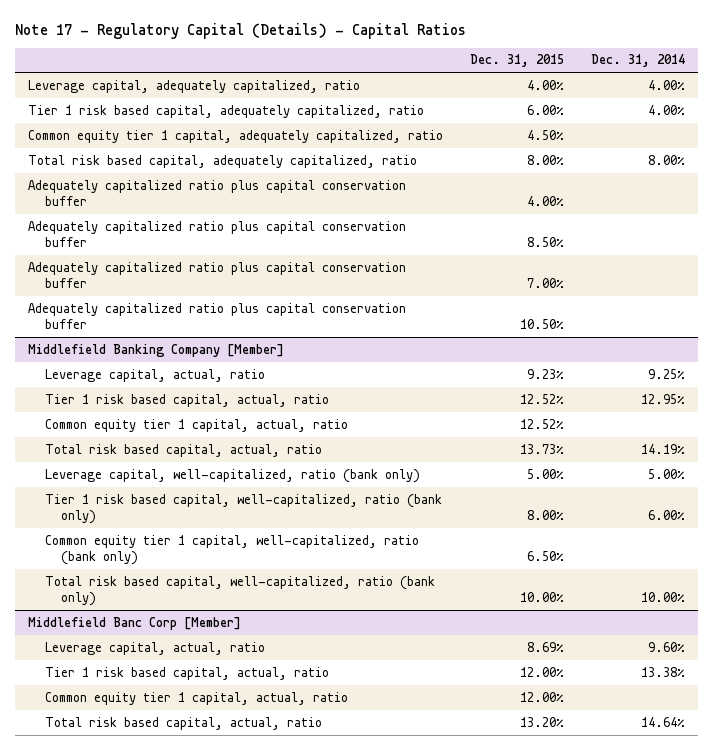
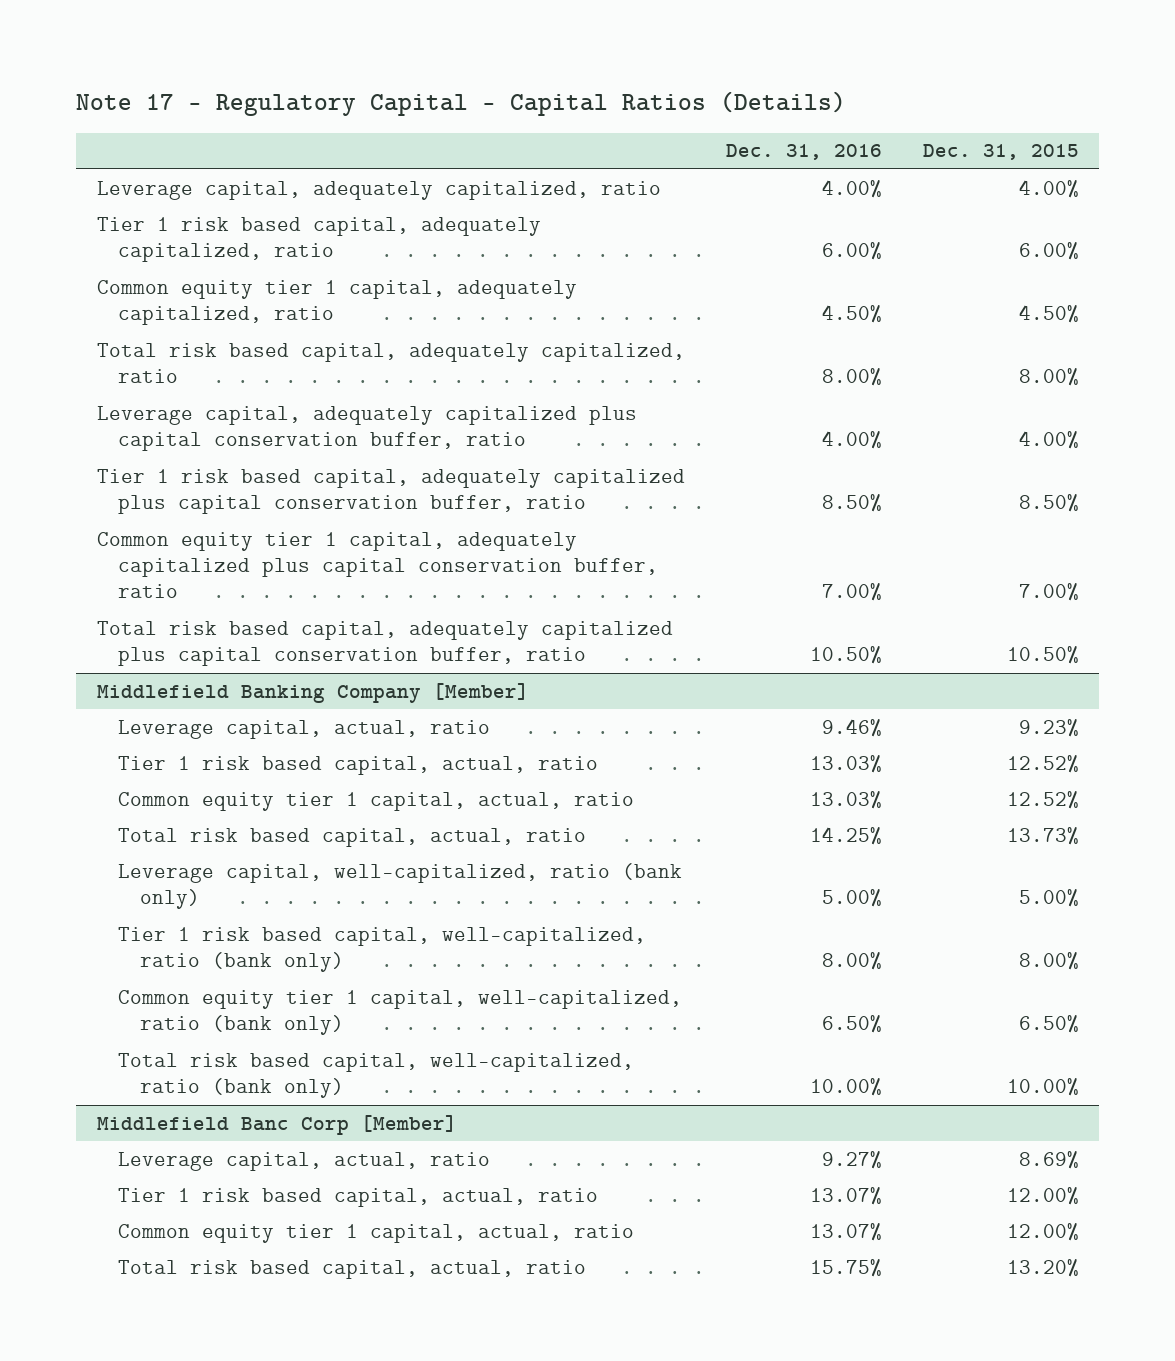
- Note 17 - Regulatory Capital (Details) - Capital Ratios
+ Note 17 - Regulatory Capital - Capital Ratios (Details)
- | Dec. 31, 2015 | Dec. 31, 2014
+ | Dec. 31, 2016 | Dec. 31, 2015
- Adequately capitalized ratio plus capital conservation buffer | 4.00% |
- Adequately capitalized ratio plus capital conservation buffer | 8.50% |
- Adequately capitalized ratio plus capital conservation buffer | 7.00% |
- Adequately capitalized ratio plus capital conservation buffer | 10.50% |
+ Leverage capital, adequately capitalized plus capital conservation buffer, ratio | 4.00% | 4.00%
+ Tier 1 risk based capital, adequately capitalized plus capital conservation buffer, ratio | 8.50% | 8.50%
+ Common equity tier 1 capital, adequately capitalized plus capital conservation buffer, ratio | 7.00% | 7.00%
+ Total risk based capital, adequately capitalized plus capital conservation buffer, ratio | 10.50% | 10.50%

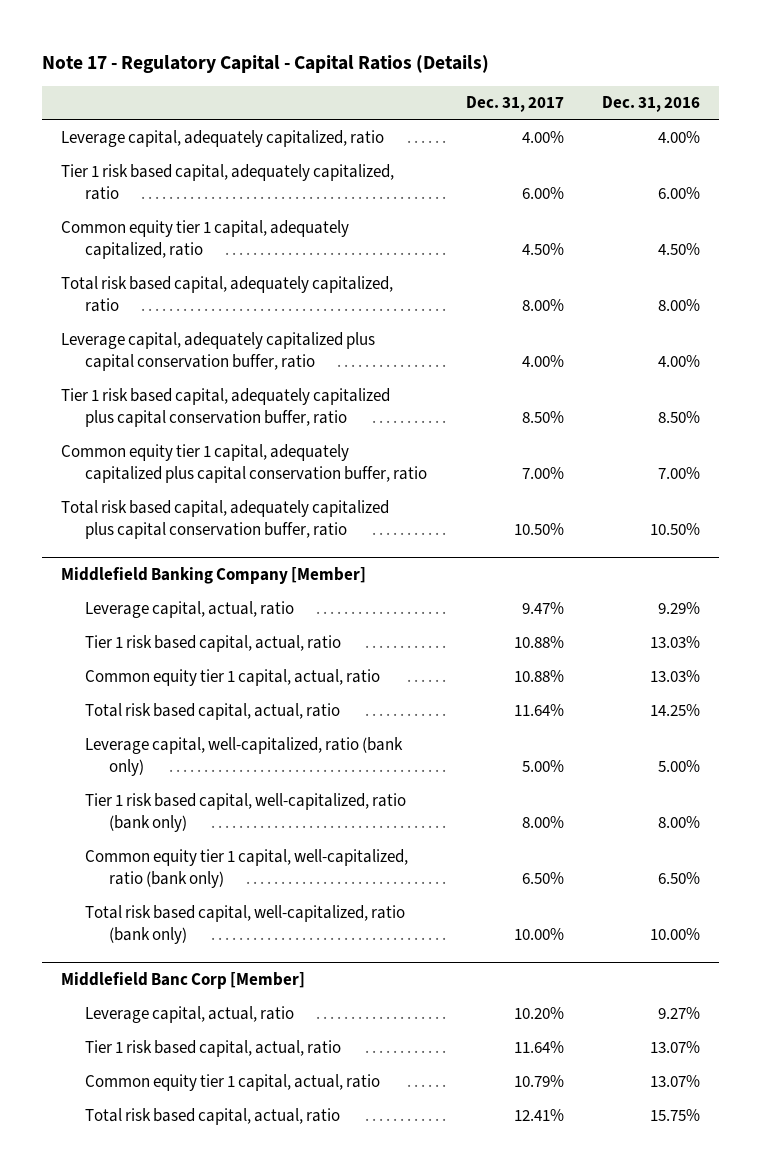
- | Dec. 31, 2016 | Dec. 31, 2015
+ | Dec. 31, 2017 | Dec. 31, 2016
@ Middlefield Banking Company [Member]
- Leverage capital, actual, ratio | 9.46% | 9.23%
+ Leverage capital, actual, ratio | 9.47% | 9.29%

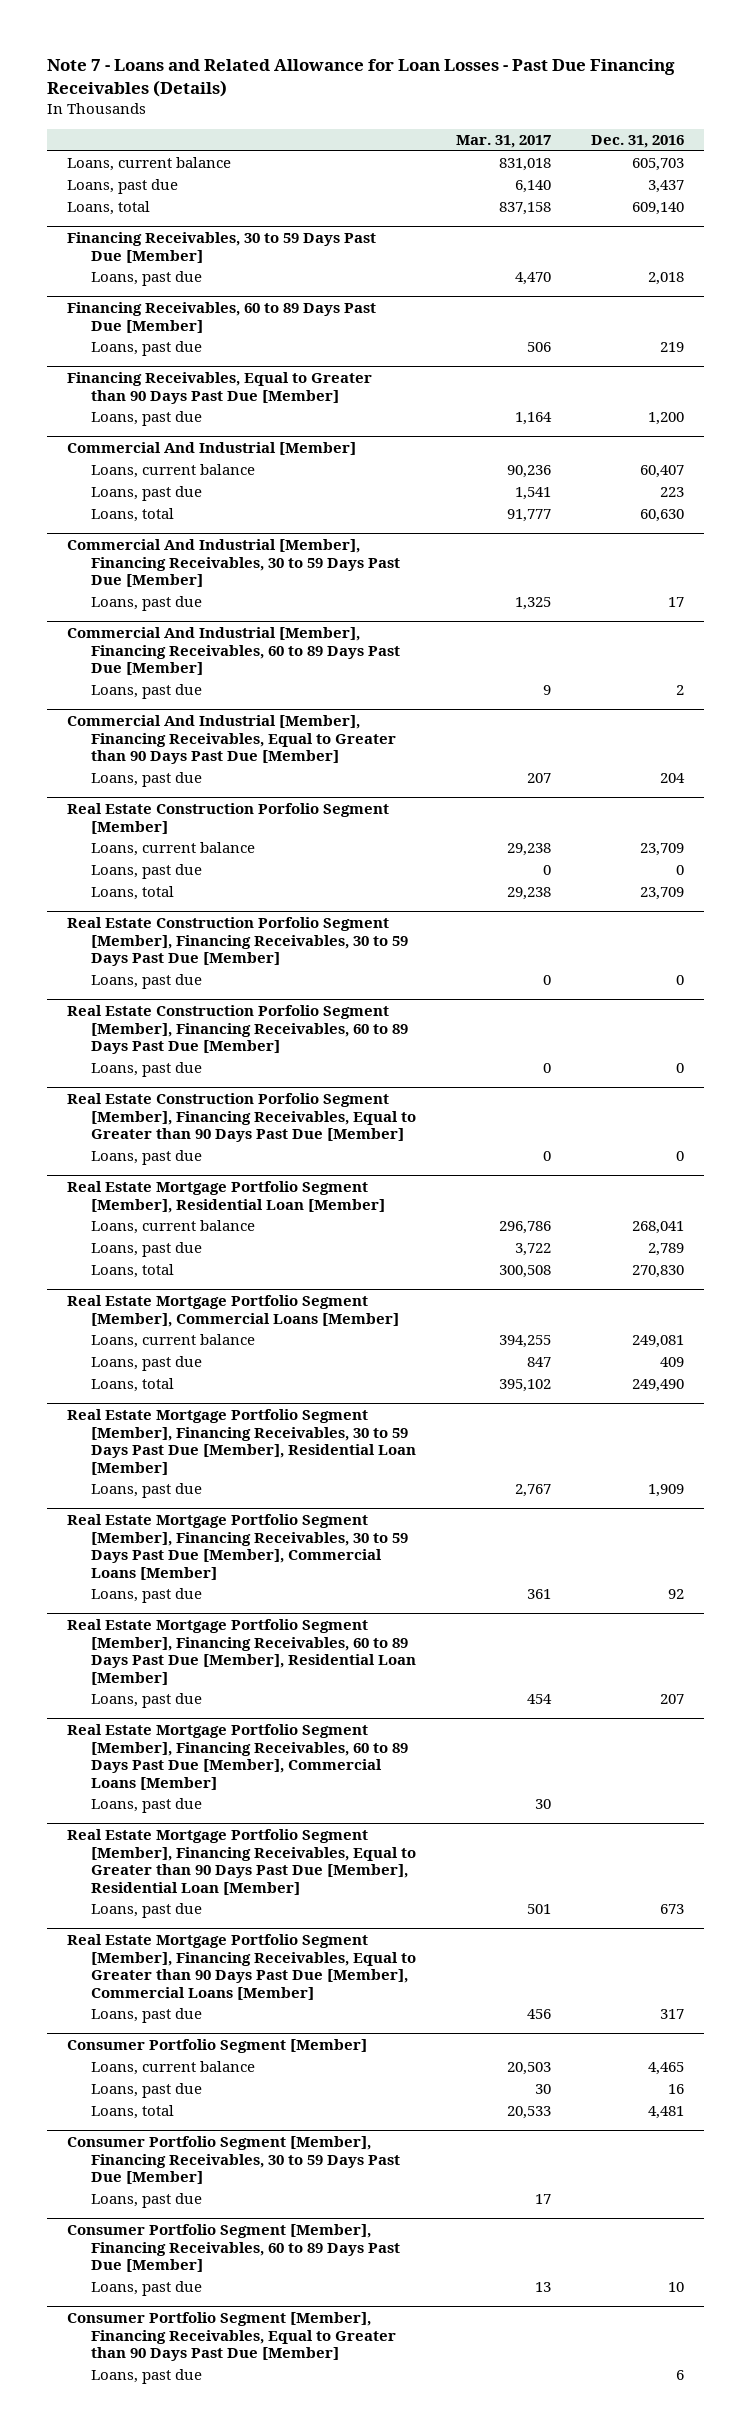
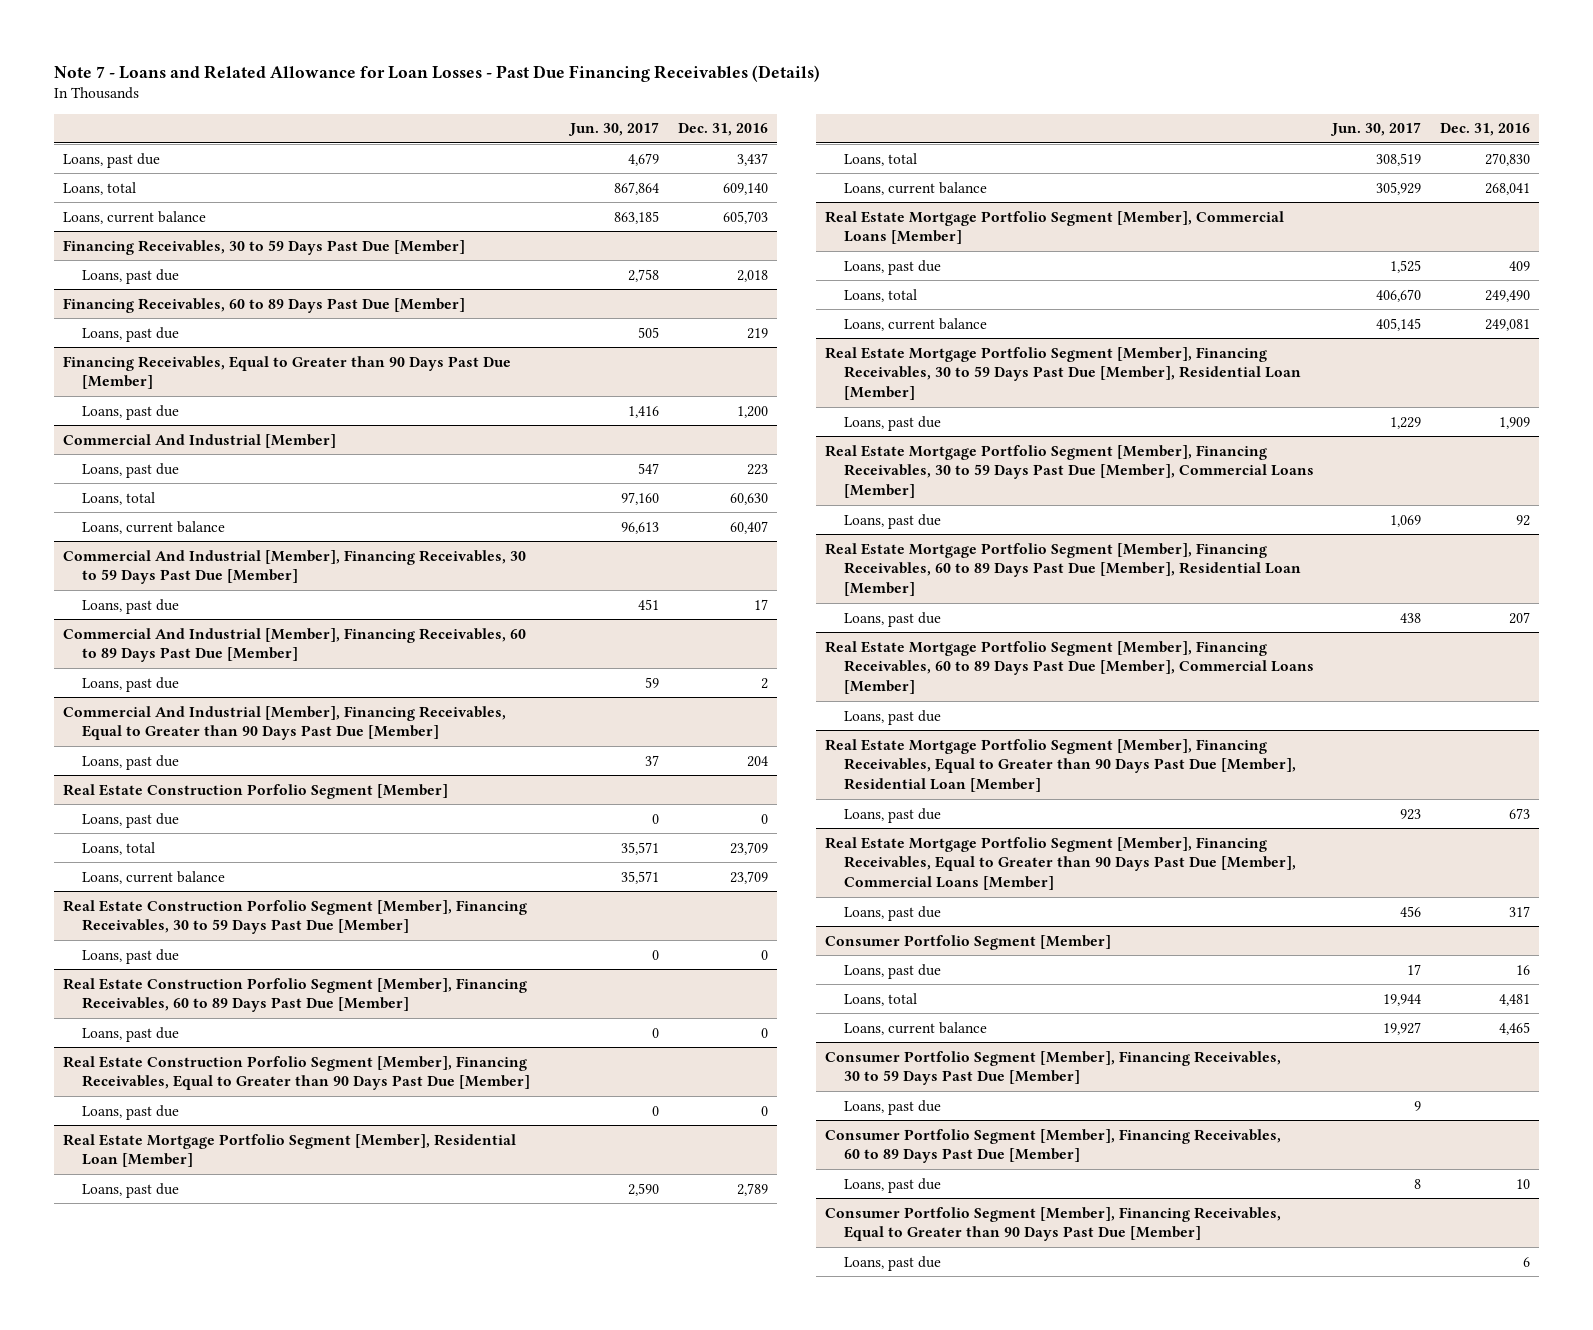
- | Mar. 31, 2017 | Dec. 31, 2016
+ | Jun. 30, 2017 | Dec. 31, 2016
moved down: Loans, current balance | 863,185 | 605,703
@ Commercial And Industrial [Member]
moved down: Loans, current balance | 96,613 | 60,407
@ Real Estate Construction Porfolio Segment [Member]
moved down: Loans, current balance | 35,571 | 23,709
@ Real Estate Mortgage Portfolio Segment [Member], Residential Loan [Member]
moved down: Loans, current balance | 305,929 | 268,041
@ Real Estate Mortgage Portfolio Segment [Member], Commercial Loans [Member]
moved down: Loans, current balance | 405,145 | 249,081
@ Consumer Portfolio Segment [Member]
moved down: Loans, current balance | 19,927 | 4,465

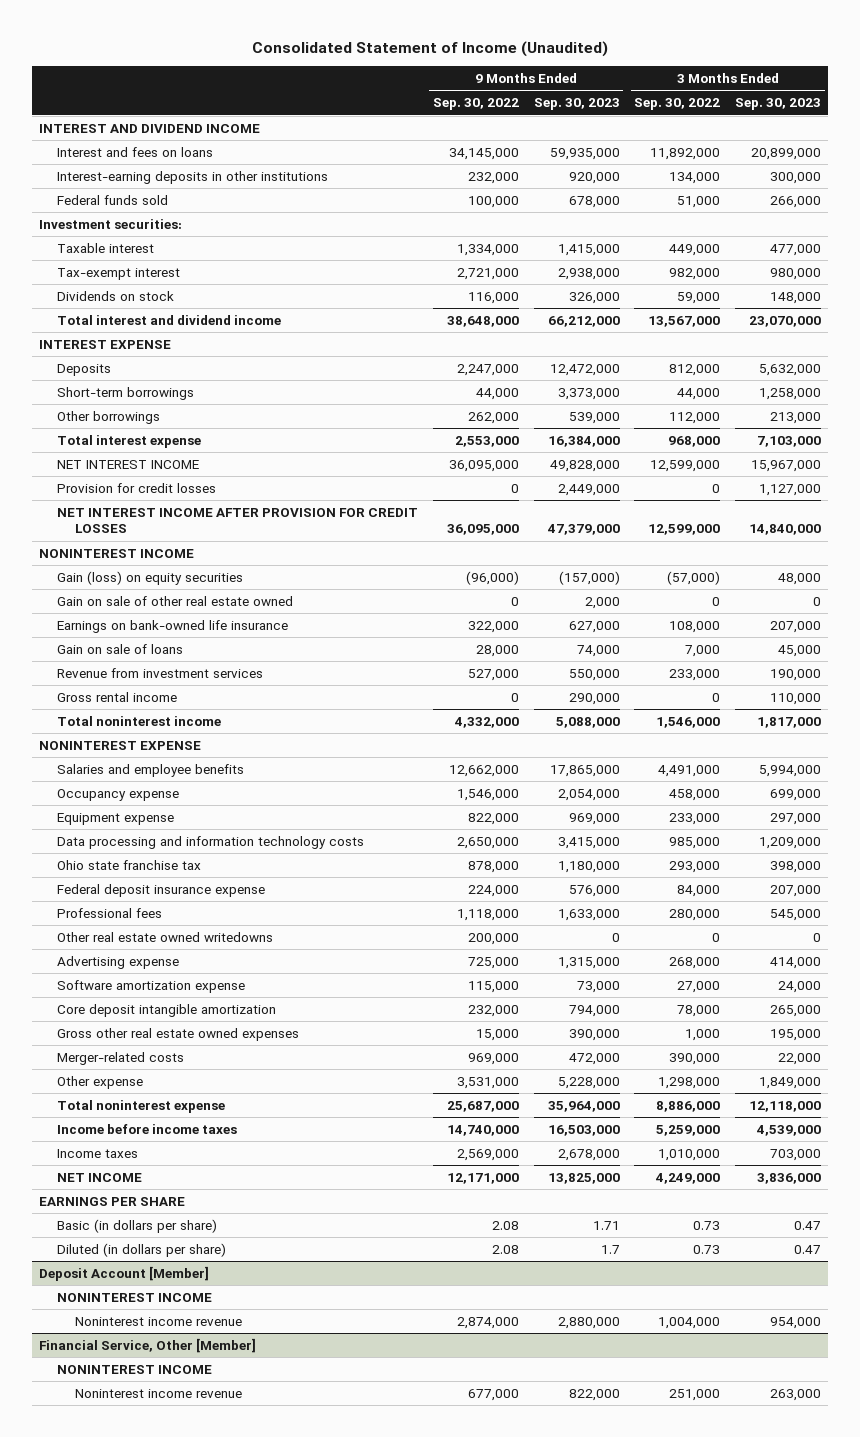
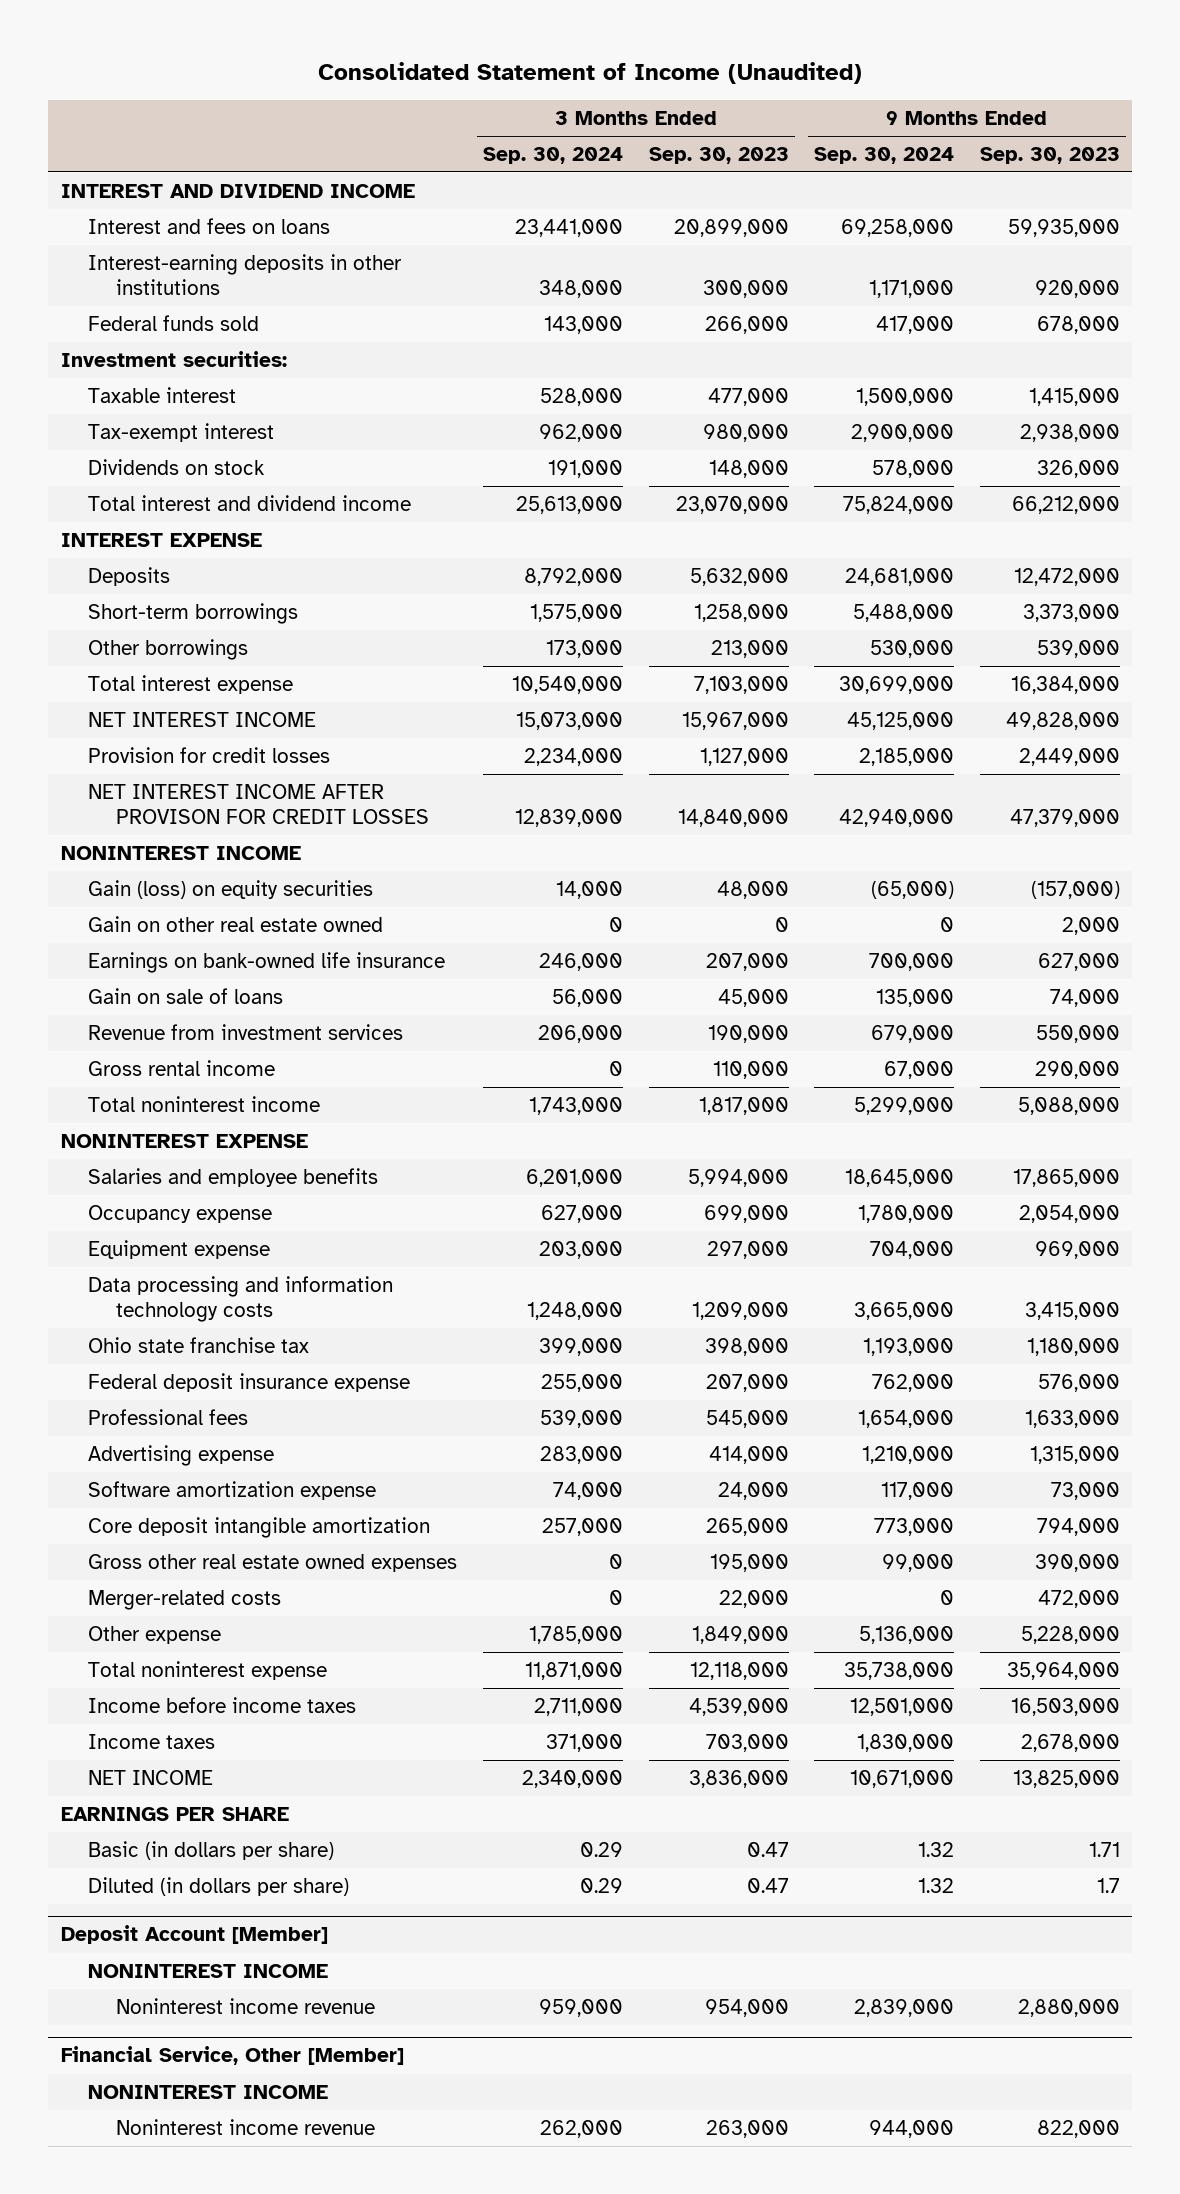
- | 9 Months Ended Sep. 30, 2022 | 9 Months Ended Sep. 30, 2023 | 3 Months Ended Sep. 30, 2022 | 3 Months Ended Sep. 30, 2023
+ | 3 Months Ended Sep. 30, 2024 | 3 Months Ended Sep. 30, 2023 | 9 Months Ended Sep. 30, 2024 | 9 Months Ended Sep. 30, 2023
- NET INTEREST INCOME AFTER PROVISION FOR CREDIT LOSSES | 36,095,000 | 47,379,000 | 12,599,000 | 14,840,000
+ NET INTEREST INCOME AFTER PROVISON FOR CREDIT LOSSES | 12,839,000 | 14,840,000 | 42,940,000 | 47,379,000
- Gain on sale of other real estate owned | 0 | 2,000 | 0 | 0
+ Gain on other real estate owned | 0 | 0 | 0 | 2,000
- Other real estate owned writedowns | 200,000 | 0 | 0 | 0

